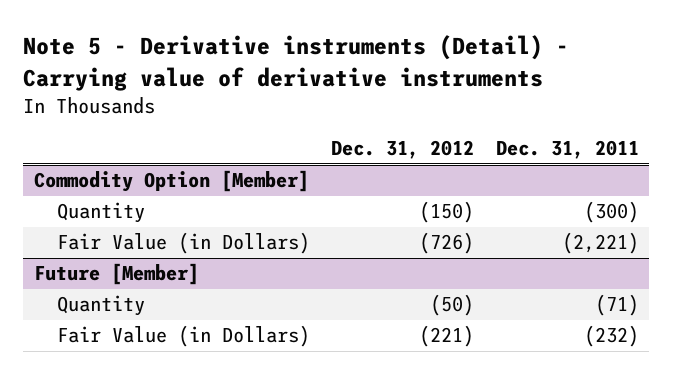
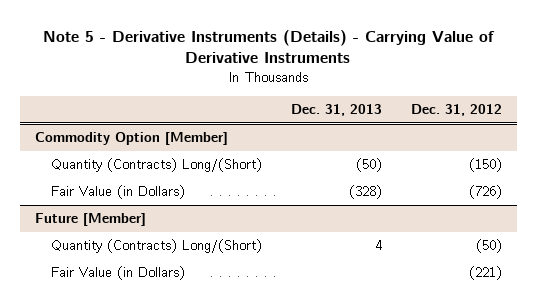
- Note 5 - Derivative instruments (Detail) - Carrying value of derivative instruments
+ Note 5 - Derivative Instruments (Details) - Carrying Value of Derivative Instruments
- | Dec. 31, 2012 | Dec. 31, 2011
+ | Dec. 31, 2013 | Dec. 31, 2012
@ Commodity Option [Member]
- Quantity | (150) | (300)
+ Quantity (Contracts) Long/(Short) | (50) | (150)
@ Future [Member]
- Quantity | (50) | (71)
+ Quantity (Contracts) Long/(Short) | 4 | (50)

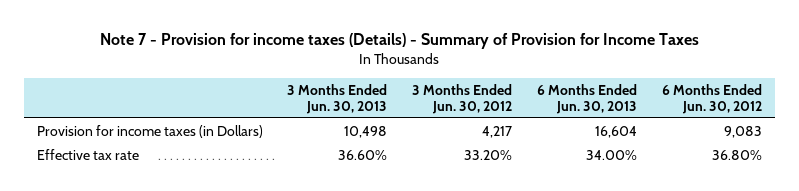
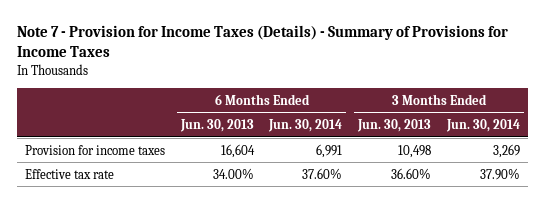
- Note 7 - Provision for income taxes (Details) - Summary of Provision for Income Taxes
+ Note 7 - Provision for Income Taxes (Details) - Summary of Provisions for Income Taxes
- | 3 Months Ended Jun. 30, 2013 | 3 Months Ended Jun. 30, 2012 | 6 Months Ended Jun. 30, 2013 | 6 Months Ended Jun. 30, 2012
+ | 6 Months Ended Jun. 30, 2013 | 6 Months Ended Jun. 30, 2014 | 3 Months Ended Jun. 30, 2013 | 3 Months Ended Jun. 30, 2014
- Provision for income taxes (in Dollars) | 10,498 | 4,217 | 16,604 | 9,083
+ Provision for income taxes | 16,604 | 6,991 | 10,498 | 3,269

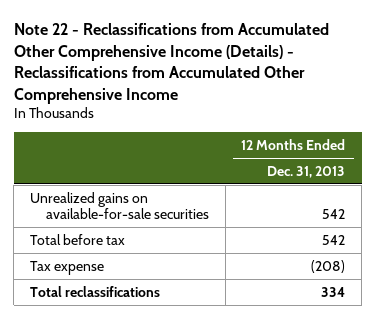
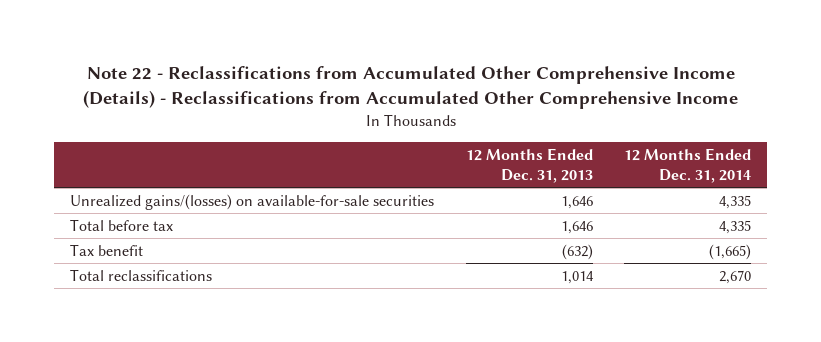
- | 12 Months Ended Dec. 31, 2013
+ | 12 Months Ended Dec. 31, 2013 | 12 Months Ended Dec. 31, 2014
- Unrealized gains on available-for-sale securities | 542
- Total before tax | 542
- Tax expense | (208)
- Total reclassifications | 334
+ Unrealized gains/(losses) on available-for-sale securities | 1,646 | 4,335
+ Total before tax | 1,646 | 4,335
+ Tax benefit | (632) | (1,665)
+ Total reclassifications | 1,014 | 2,670

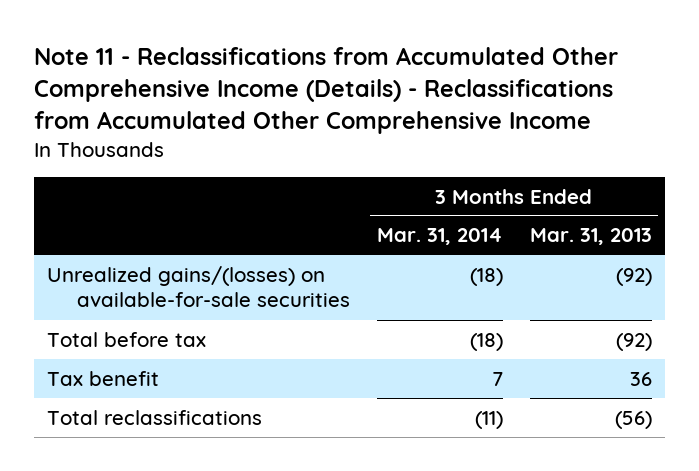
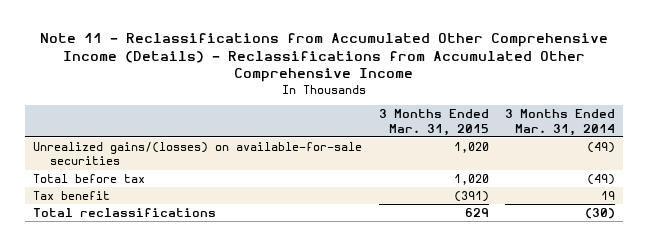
- | 3 Months Ended Mar. 31, 2014 | 3 Months Ended Mar. 31, 2013
+ | 3 Months Ended Mar. 31, 2015 | 3 Months Ended Mar. 31, 2014
- Unrealized gains/(losses) on available-for-sale securities | (18) | (92)
- Total before tax | (18) | (92)
- Tax benefit | 7 | 36
- Total reclassifications | (11) | (56)
+ Unrealized gains/(losses) on available-for-sale securities | 1,020 | (49)
+ Total before tax | 1,020 | (49)
+ Tax benefit | (391) | 19
+ Total reclassifications | 629 | (30)

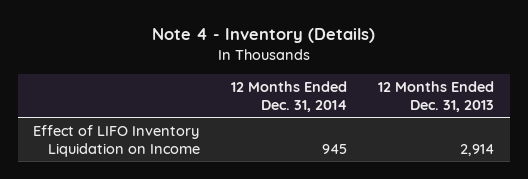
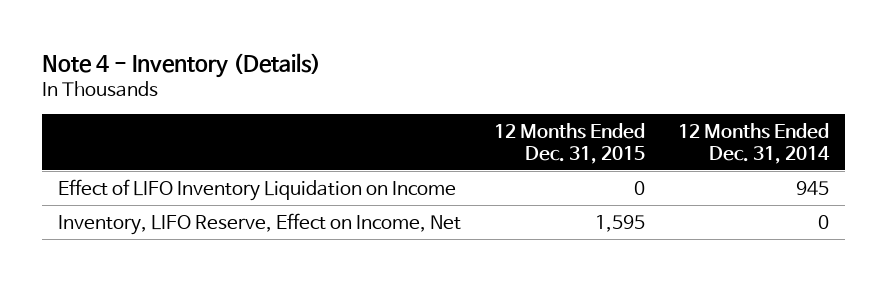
- | 12 Months Ended Dec. 31, 2014 | 12 Months Ended Dec. 31, 2013
+ | 12 Months Ended Dec. 31, 2015 | 12 Months Ended Dec. 31, 2014
+ Inventory, LIFO Reserve, Effect on Income, Net | 1,595 | 0

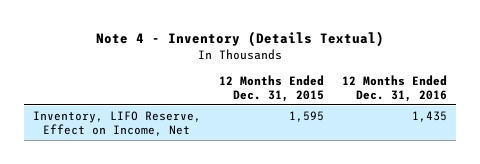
- Note 4 - Inventory (Details)
+ Note 4 - Inventory (Details Textual)
- | 12 Months Ended Dec. 31, 2015 | 12 Months Ended Dec. 31, 2014
+ | 12 Months Ended Dec. 31, 2015 | 12 Months Ended Dec. 31, 2016
- Effect of LIFO Inventory Liquidation on Income | 0 | 945

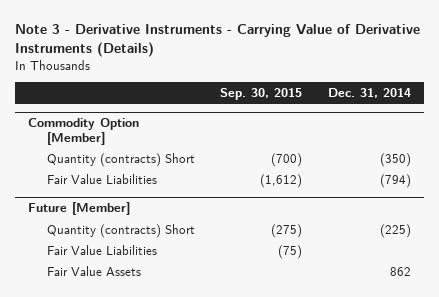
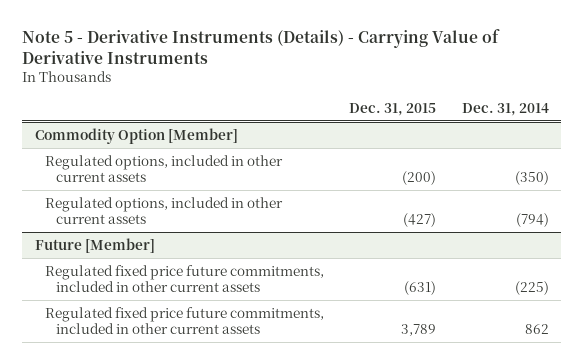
- Note 3 - Derivative Instruments - Carrying Value of Derivative Instruments (Details)
+ Note 5 - Derivative Instruments (Details) - Carrying Value of Derivative Instruments
- | Sep. 30, 2015 | Dec. 31, 2014
+ | Dec. 31, 2015 | Dec. 31, 2014
@ Commodity Option [Member]
- Quantity (contracts) Short | (700) | (350)
- Fair Value Liabilities | (1,612) | (794)
+ Regulated options, included in other current assets | (200) | (350)
+ Regulated options, included in other current assets | (427) | (794)
@ Future [Member]
- Quantity (contracts) Short | (275) | (225)
- Fair Value Liabilities | (75) |
- Fair Value Assets | | 862
+ Regulated fixed price future commitments, included in other current assets | (631) | (225)
+ Regulated fixed price future commitments, included in other current assets | 3,789 | 862

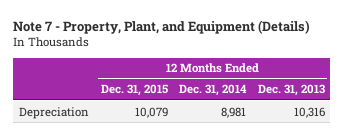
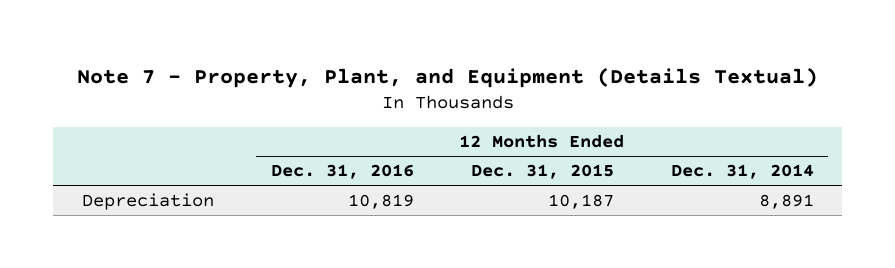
- Note 7 - Property, Plant, and Equipment (Details)
+ Note 7 - Property, Plant, and Equipment (Details Textual)
- | 12 Months Ended Dec. 31, 2015 | 12 Months Ended Dec. 31, 2014 | 12 Months Ended Dec. 31, 2013
+ | 12 Months Ended Dec. 31, 2016 | 12 Months Ended Dec. 31, 2015 | 12 Months Ended Dec. 31, 2014
- Depreciation | 10,079 | 8,981 | 10,316
+ Depreciation | 10,819 | 10,187 | 8,891

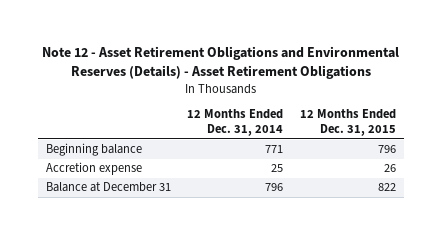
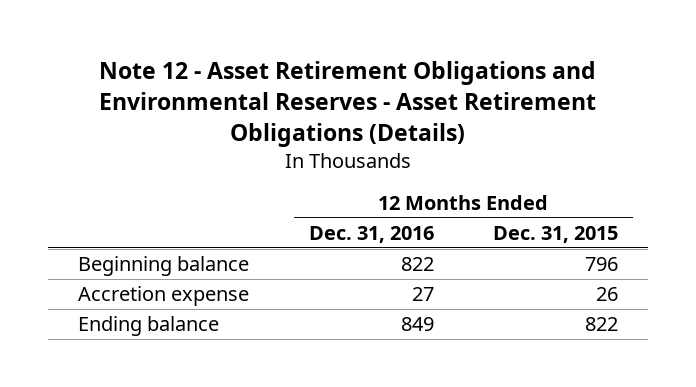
- Note 12 - Asset Retirement Obligations and Environmental Reserves (Details) - Asset Retirement Obligations
+ Note 12 - Asset Retirement Obligations and Environmental Reserves - Asset Retirement Obligations (Details)
- | 12 Months Ended Dec. 31, 2014 | 12 Months Ended Dec. 31, 2015
+ | 12 Months Ended Dec. 31, 2016 | 12 Months Ended Dec. 31, 2015
- Balance at December 31 | 796 | 822
+ Ending balance | 849 | 822

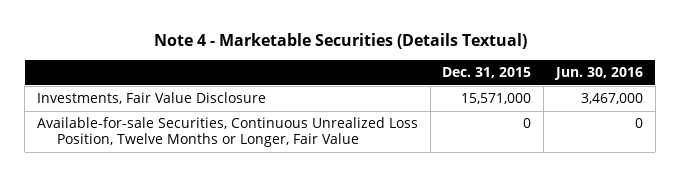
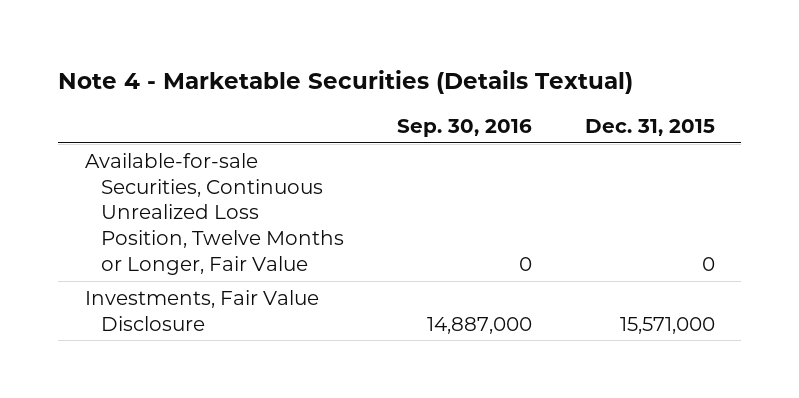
- | Dec. 31, 2015 | Jun. 30, 2016
+ | Sep. 30, 2016 | Dec. 31, 2015
moved down: Investments, Fair Value Disclosure | 14,887,000 | 15,571,000

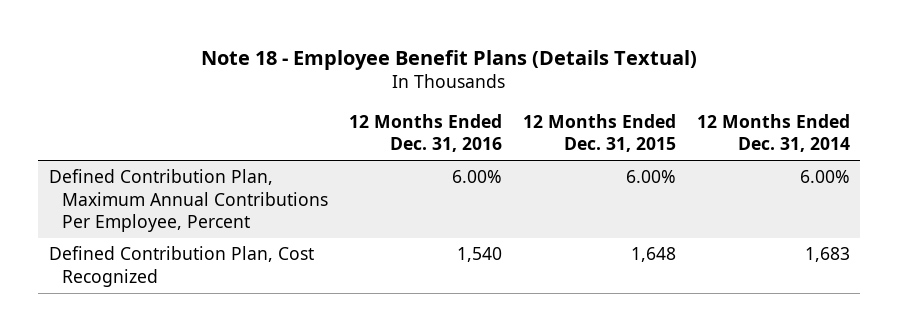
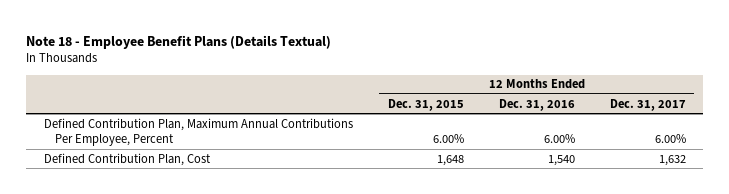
- | 12 Months Ended Dec. 31, 2016 | 12 Months Ended Dec. 31, 2015 | 12 Months Ended Dec. 31, 2014
+ | 12 Months Ended Dec. 31, 2015 | 12 Months Ended Dec. 31, 2016 | 12 Months Ended Dec. 31, 2017
- Defined Contribution Plan, Cost Recognized | 1,540 | 1,648 | 1,683
+ Defined Contribution Plan, Cost | 1,648 | 1,540 | 1,632

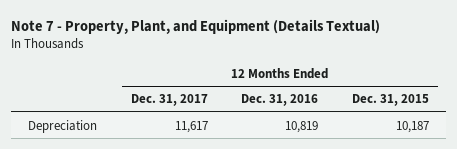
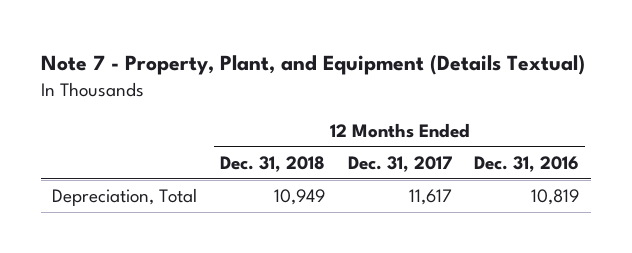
- | 12 Months Ended Dec. 31, 2017 | 12 Months Ended Dec. 31, 2016 | 12 Months Ended Dec. 31, 2015
+ | 12 Months Ended Dec. 31, 2018 | 12 Months Ended Dec. 31, 2017 | 12 Months Ended Dec. 31, 2016
- Depreciation | 11,617 | 10,819 | 10,187
+ Depreciation, Total | 10,949 | 11,617 | 10,819

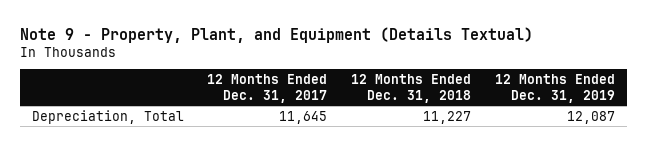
- Note 7 - Property, Plant, and Equipment (Details Textual)
+ Note 9 - Property, Plant, and Equipment (Details Textual)
- | 12 Months Ended Dec. 31, 2018 | 12 Months Ended Dec. 31, 2017 | 12 Months Ended Dec. 31, 2016
+ | 12 Months Ended Dec. 31, 2017 | 12 Months Ended Dec. 31, 2018 | 12 Months Ended Dec. 31, 2019
- Depreciation, Total | 10,949 | 11,617 | 10,819
+ Depreciation, Total | 11,645 | 11,227 | 12,087

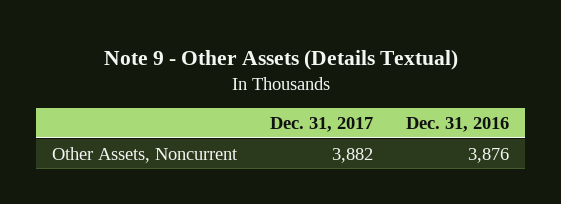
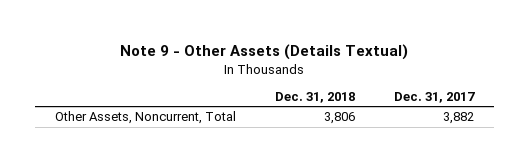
- | Dec. 31, 2017 | Dec. 31, 2016
+ | Dec. 31, 2018 | Dec. 31, 2017
- Other Assets, Noncurrent | 3,882 | 3,876
+ Other Assets, Noncurrent, Total | 3,806 | 3,882

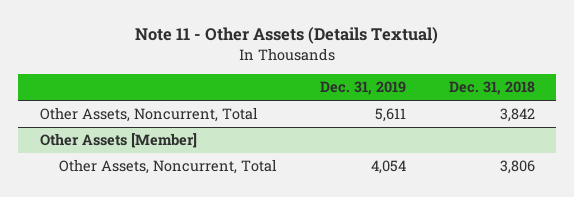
- Note 9 - Other Assets (Details Textual)
+ Note 11 - Other Assets (Details Textual)
- | Dec. 31, 2018 | Dec. 31, 2017
+ | Dec. 31, 2019 | Dec. 31, 2018
+ Other Assets, Noncurrent, Total | 5,611 | 3,842
+ Other Assets [Member]

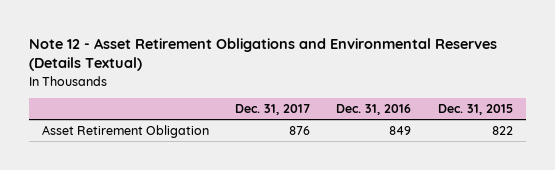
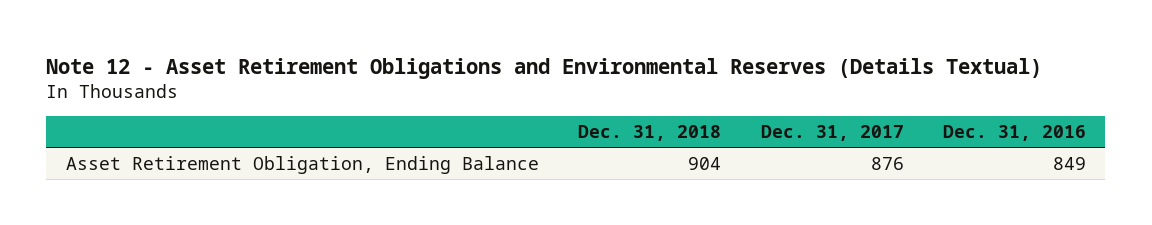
- | Dec. 31, 2017 | Dec. 31, 2016 | Dec. 31, 2015
+ | Dec. 31, 2018 | Dec. 31, 2017 | Dec. 31, 2016
- Asset Retirement Obligation | 876 | 849 | 822
+ Asset Retirement Obligation, Ending Balance | 904 | 876 | 849

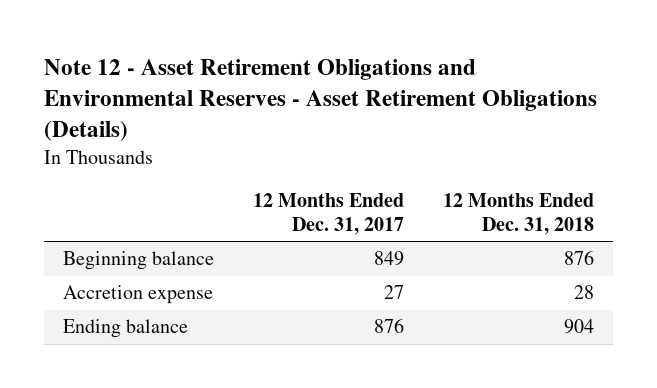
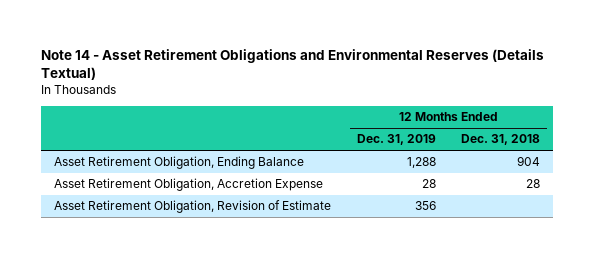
- Note 12 - Asset Retirement Obligations and Environmental Reserves - Asset Retirement Obligations (Details)
+ Note 14 - Asset Retirement Obligations and Environmental Reserves (Details Textual)
- | 12 Months Ended Dec. 31, 2017 | 12 Months Ended Dec. 31, 2018
+ | 12 Months Ended Dec. 31, 2019 | 12 Months Ended Dec. 31, 2018
- Beginning balance | 849 | 876
- Accretion expense | 27 | 28
- Ending balance | 876 | 904
+ Asset Retirement Obligation, Ending Balance | 1,288 | 904
+ Asset Retirement Obligation, Accretion Expense | 28 | 28
+ Asset Retirement Obligation, Revision of Estimate | 356 |

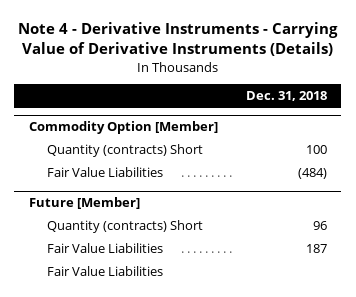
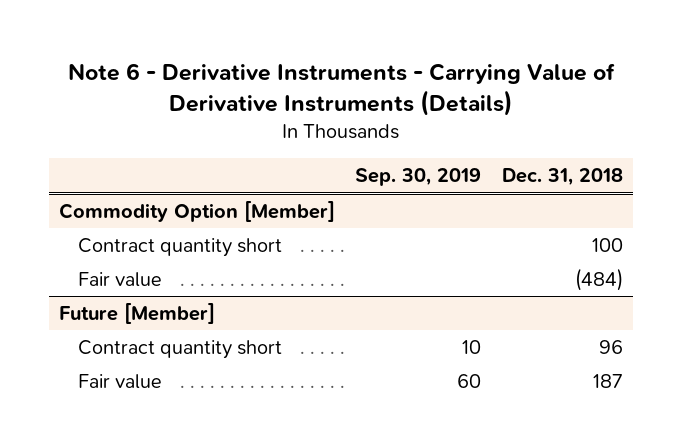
- Note 4 - Derivative Instruments - Carrying Value of Derivative Instruments (Details)
+ Note 6 - Derivative Instruments - Carrying Value of Derivative Instruments (Details)
- | Dec. 31, 2018
+ | Sep. 30, 2019 | Dec. 31, 2018
@ Commodity Option [Member]
- Quantity (contracts) Short | 100
- Fair Value Liabilities | (484)
+ Contract quantity short | | 100
+ Fair value | | (484)
@ Future [Member]
- Quantity (contracts) Short | 96
- Fair Value Liabilities | 187
- Fair Value Liabilities
+ Contract quantity short | 10 | 96
+ Fair value | 60 | 187

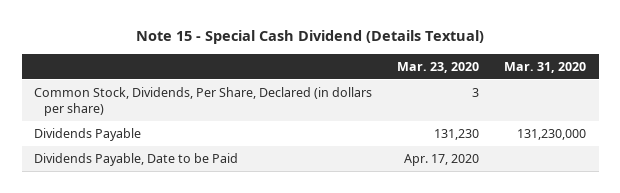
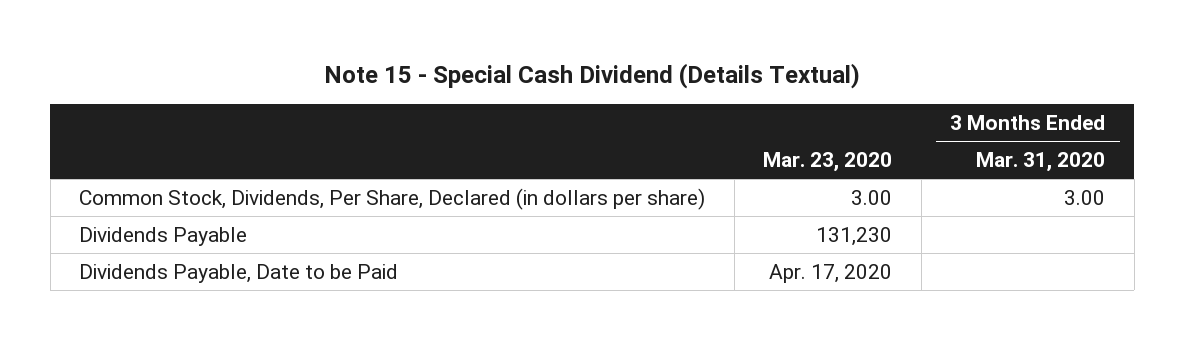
- | Mar. 23, 2020 | Mar. 31, 2020
+ | Mar. 23, 2020 | 3 Months Ended Mar. 31, 2020
- Common Stock, Dividends, Per Share, Declared (in dollars per share) | 3 |
+ Common Stock, Dividends, Per Share, Declared (in dollars per share) | 3.00 | 3.00

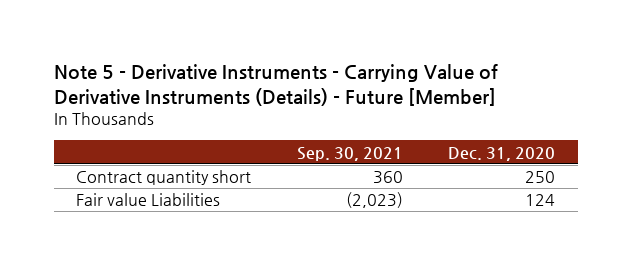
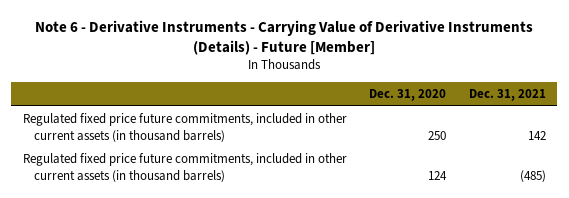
- Note 5 - Derivative Instruments - Carrying Value of Derivative Instruments (Details) - Future [Member]
+ Note 6 - Derivative Instruments - Carrying Value of Derivative Instruments (Details) - Future [Member]
- | Sep. 30, 2021 | Dec. 31, 2020
+ | Dec. 31, 2020 | Dec. 31, 2021
- Contract quantity short | 360 | 250
- Fair value Liabilities | (2,023) | 124
+ Regulated fixed price future commitments, included in other current assets (in thousand barrels) | 250 | 142
+ Regulated fixed price future commitments, included in other current assets (in thousand barrels) | 124 | (485)

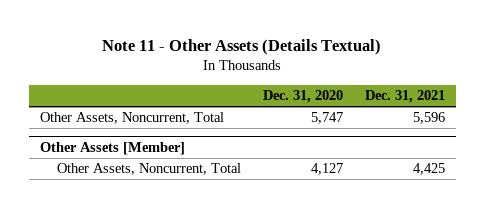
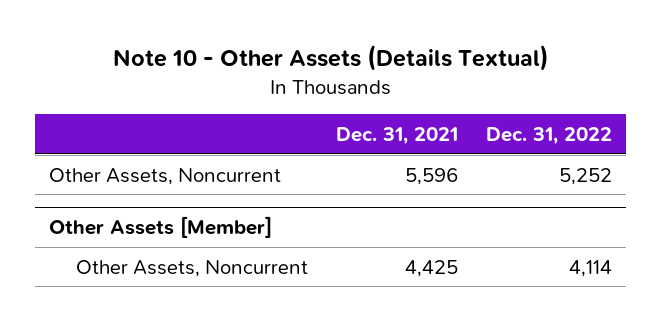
- Note 11 - Other Assets (Details Textual)
+ Note 10 - Other Assets (Details Textual)
- | Dec. 31, 2020 | Dec. 31, 2021
+ | Dec. 31, 2021 | Dec. 31, 2022
- Other Assets, Noncurrent, Total | 5,747 | 5,596
+ Other Assets, Noncurrent | 5,596 | 5,252
@ Other Assets [Member]
- Other Assets, Noncurrent, Total | 4,127 | 4,425
+ Other Assets, Noncurrent | 4,425 | 4,114

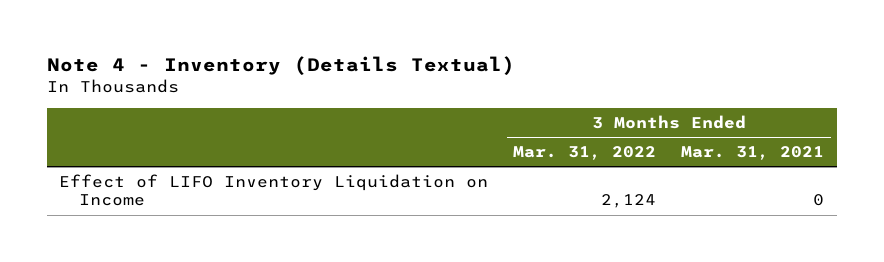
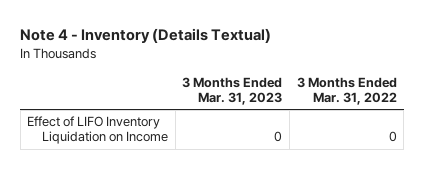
- | 3 Months Ended Mar. 31, 2022 | 3 Months Ended Mar. 31, 2021
+ | 3 Months Ended Mar. 31, 2023 | 3 Months Ended Mar. 31, 2022
- Effect of LIFO Inventory Liquidation on Income | 2,124 | 0
+ Effect of LIFO Inventory Liquidation on Income | 0 | 0

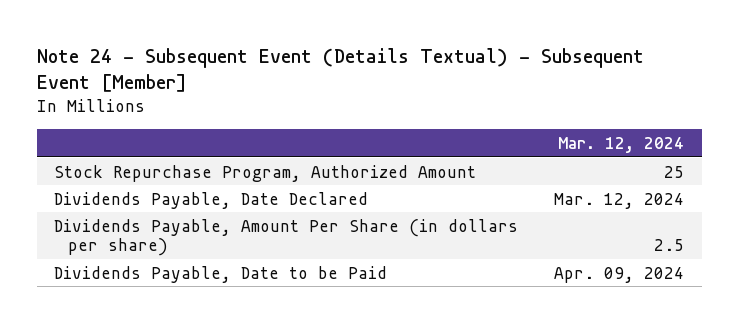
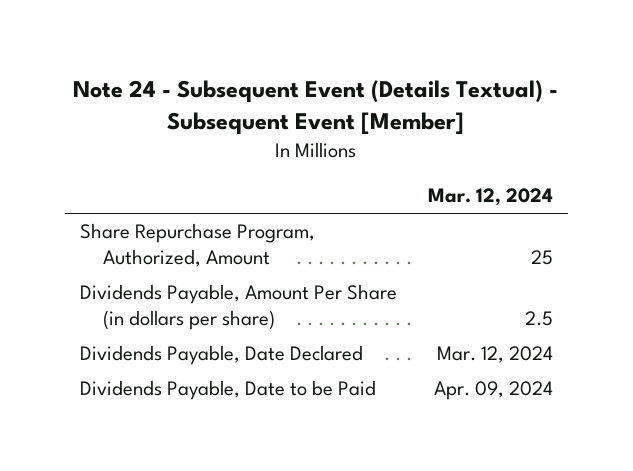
- Stock Repurchase Program, Authorized Amount | 25
+ Share Repurchase Program, Authorized, Amount | 25
moved down: Dividends Payable, Date Declared | Mar. 12, 2024

